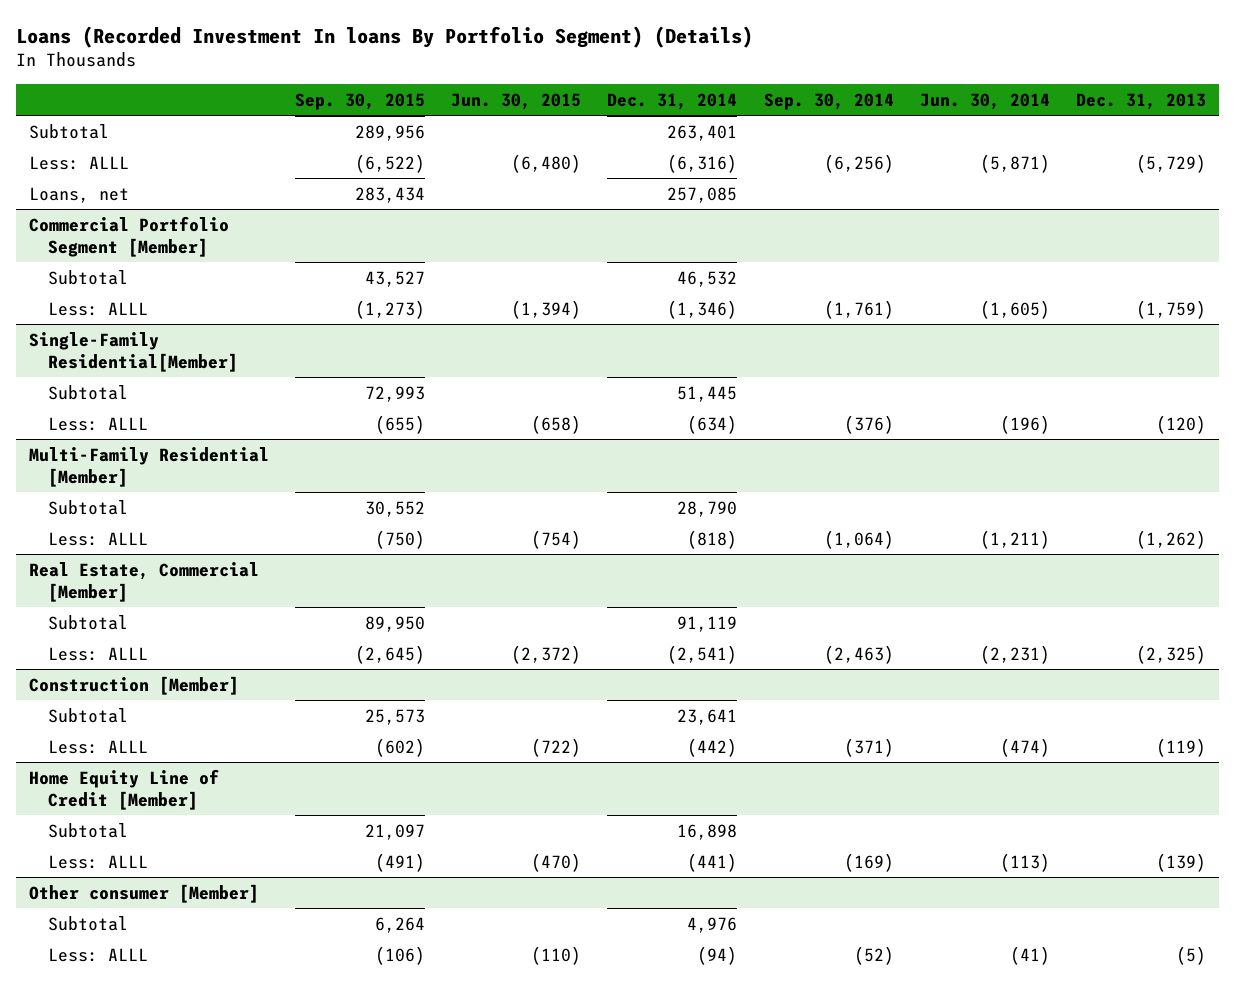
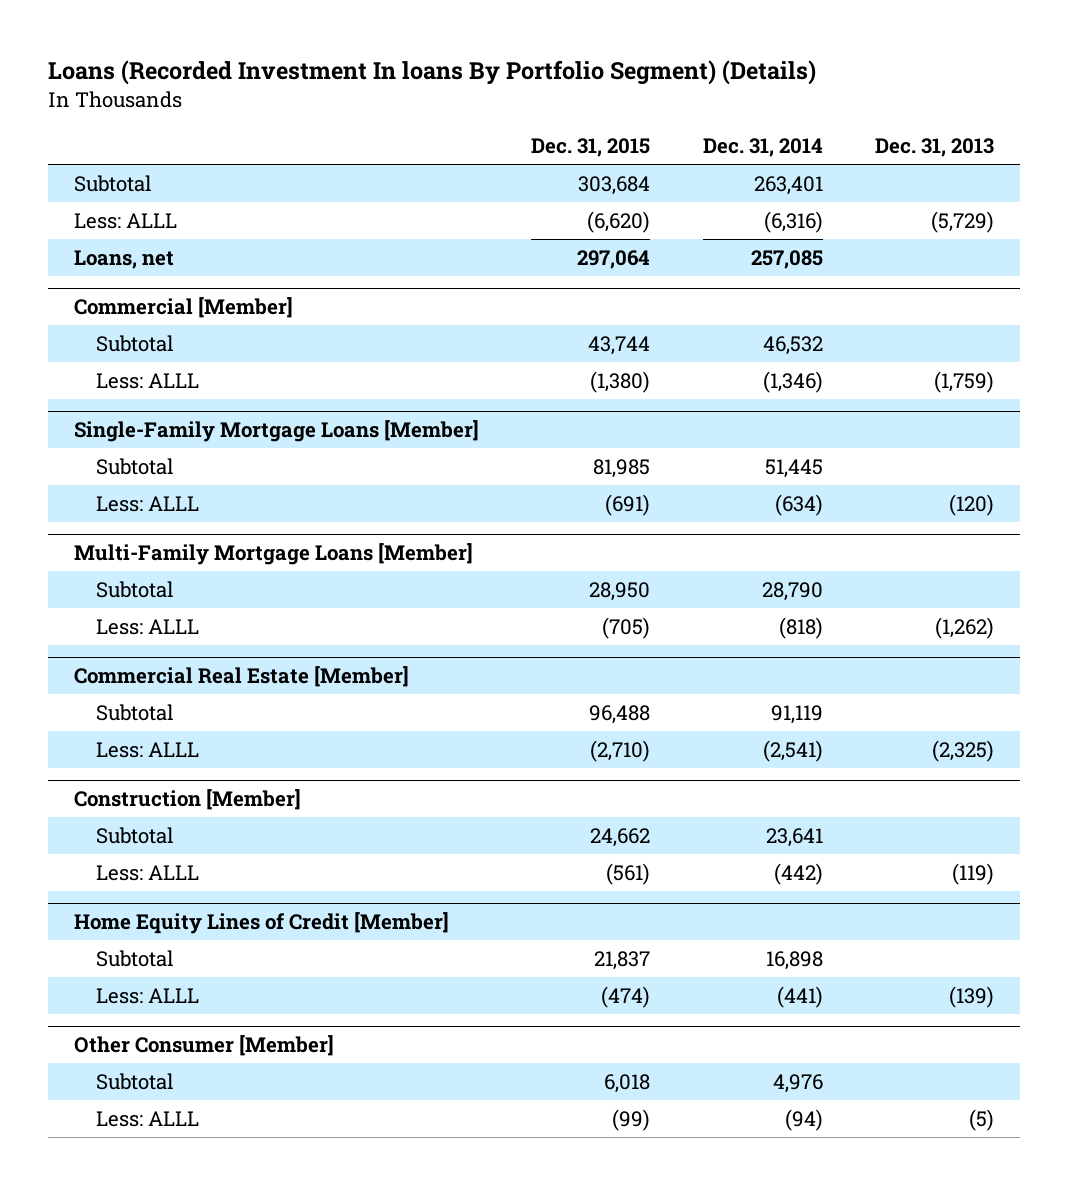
- | Sep. 30, 2015 | Jun. 30, 2015 | Dec. 31, 2014 | Sep. 30, 2014 | Jun. 30, 2014 | Dec. 31, 2013
+ | Dec. 31, 2015 | Dec. 31, 2014 | Dec. 31, 2013
- Commercial Portfolio Segment [Member]
+ Commercial [Member]
- Single-Family Residential[Member]
+ Single-Family Mortgage Loans [Member]
- Multi-Family Residential [Member]
+ Multi-Family Mortgage Loans [Member]
- Real Estate, Commercial [Member]
+ Commercial Real Estate [Member]
- Home Equity Line of Credit [Member]
+ Home Equity Lines of Credit [Member]
- Other consumer [Member]
+ Other Consumer [Member]

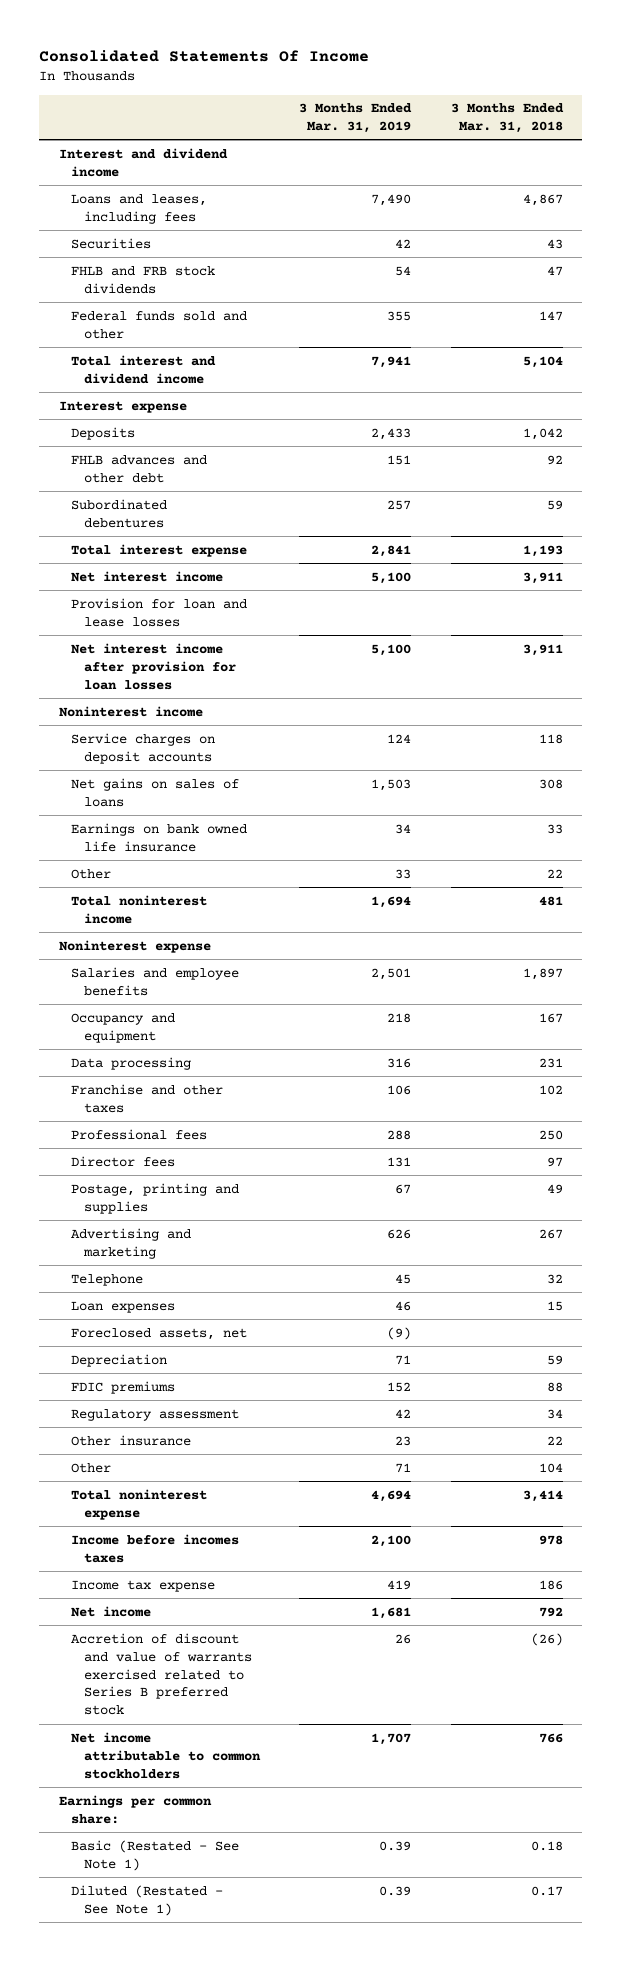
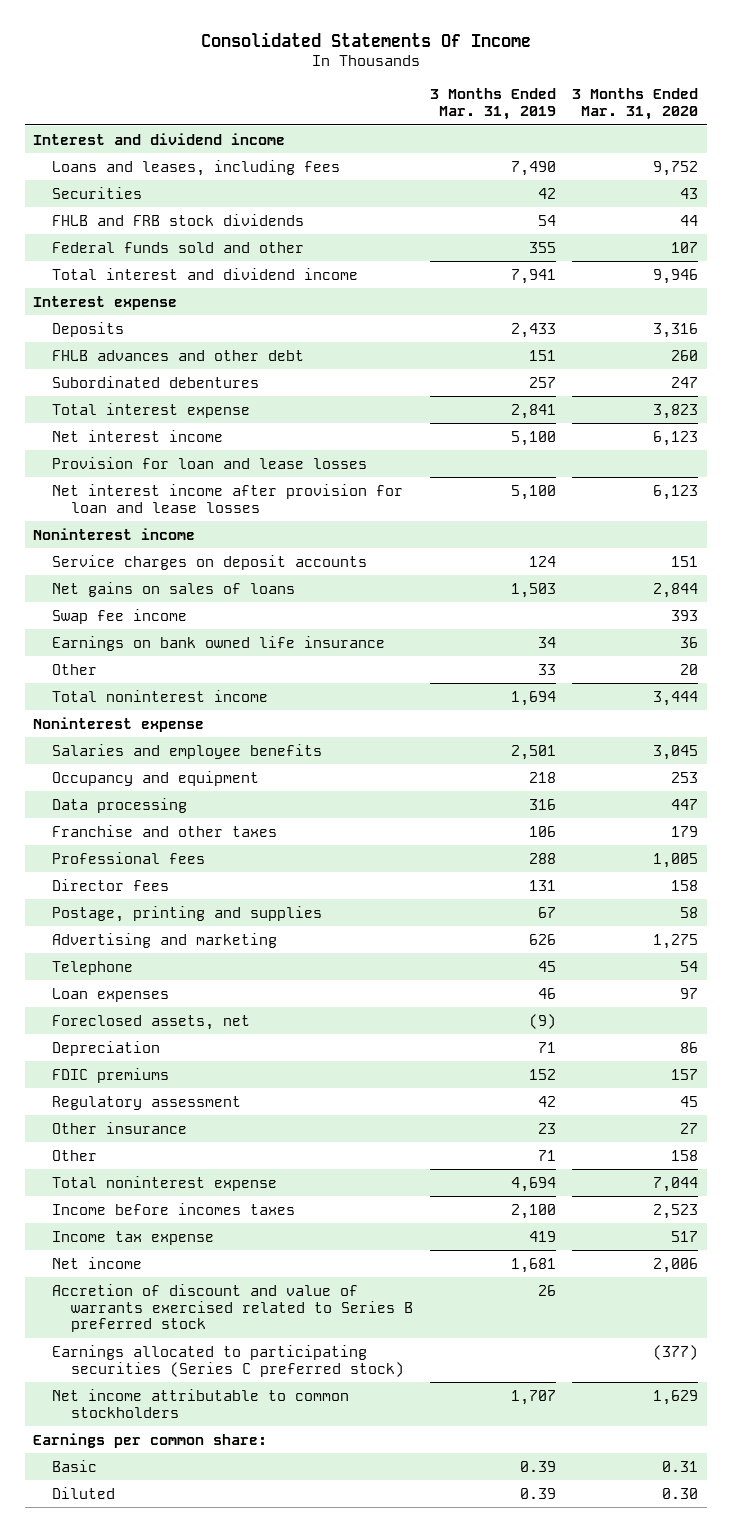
- | 3 Months Ended Mar. 31, 2019 | 3 Months Ended Mar. 31, 2018
+ | 3 Months Ended Mar. 31, 2019 | 3 Months Ended Mar. 31, 2020
- Net interest income after provision for loan losses | 5,100 | 3,911
+ Net interest income after provision for loan and lease losses | 5,100 | 6,123
+ Swap fee income | | 393
+ Earnings allocated to participating securities (Series C preferred stock) | | (377)
- Basic (Restated - See Note 1) | 0.39 | 0.18
- Diluted (Restated - See Note 1) | 0.39 | 0.17
+ Basic | 0.39 | 0.31
+ Diluted | 0.39 | 0.30

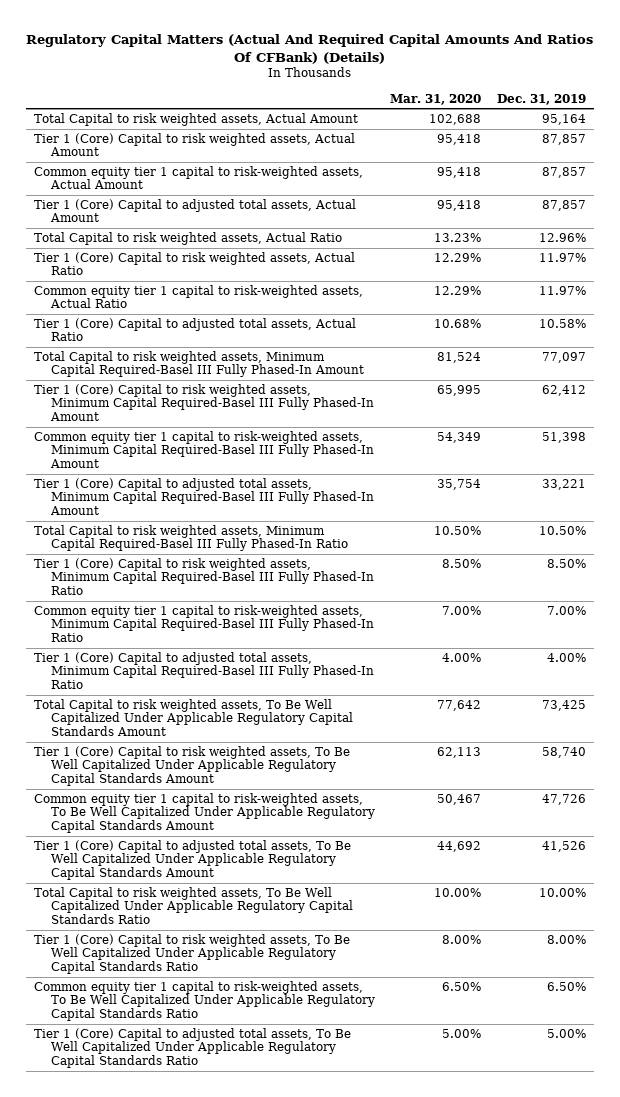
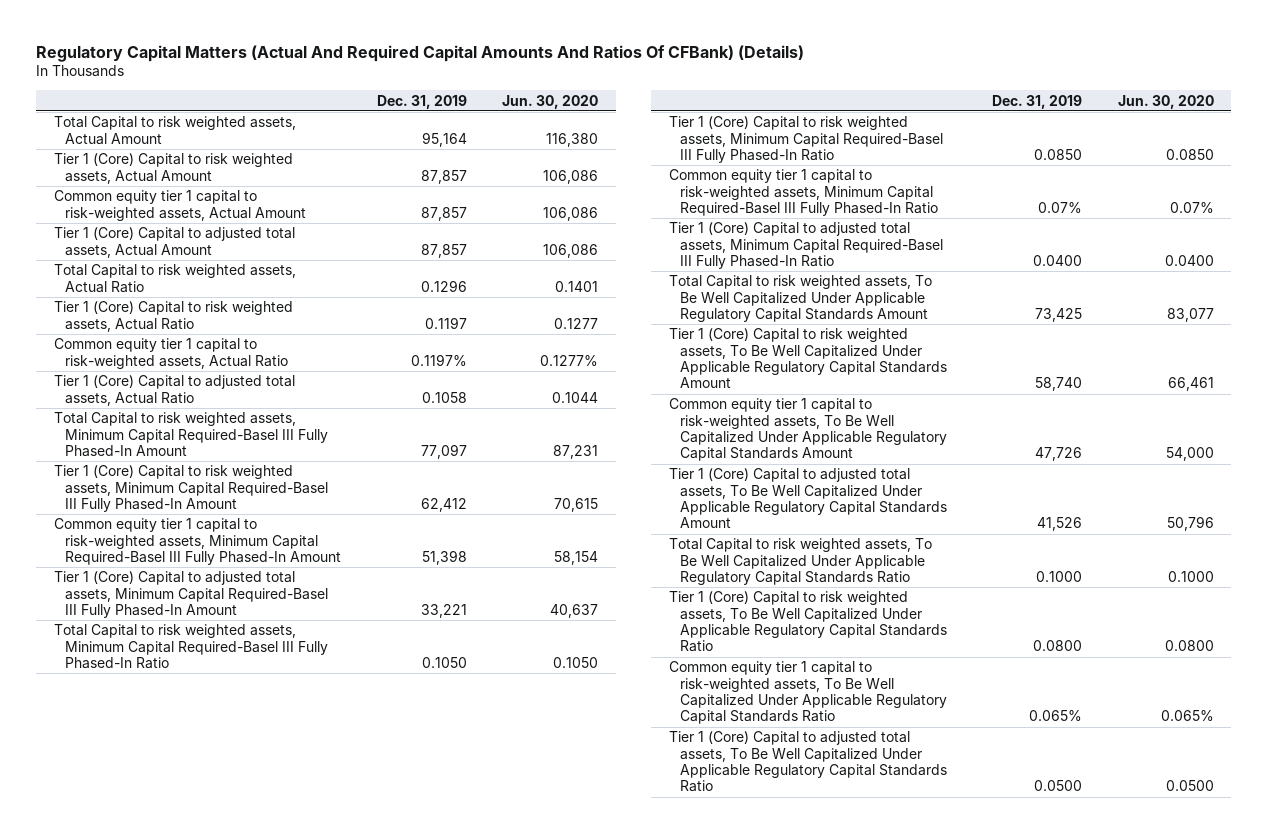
- | Mar. 31, 2020 | Dec. 31, 2019
+ | Dec. 31, 2019 | Jun. 30, 2020
- Total Capital to risk weighted assets, Actual Ratio | 13.23% | 12.96%
- Tier 1 (Core) Capital to risk weighted assets, Actual Ratio | 12.29% | 11.97%
- Common equity tier 1 capital to risk-weighted assets, Actual Ratio | 12.29% | 11.97%
- Tier 1 (Core) Capital to adjusted total assets, Actual Ratio | 10.68% | 10.58%
+ Total Capital to risk weighted assets, Actual Ratio | 0.1296 | 0.1401
+ Tier 1 (Core) Capital to risk weighted assets, Actual Ratio | 0.1197 | 0.1277
+ Common equity tier 1 capital to risk-weighted assets, Actual Ratio | 0.1197% | 0.1277%
+ Tier 1 (Core) Capital to adjusted total assets, Actual Ratio | 0.1058 | 0.1044
- Total Capital to risk weighted assets, Minimum Capital Required-Basel III Fully Phased-In Ratio | 10.50% | 10.50%
- Tier 1 (Core) Capital to risk weighted assets, Minimum Capital Required-Basel III Fully Phased-In Ratio | 8.50% | 8.50%
- Common equity tier 1 capital to risk-weighted assets, Minimum Capital Required-Basel III Fully Phased-In Ratio | 7.00% | 7.00%
- Tier 1 (Core) Capital to adjusted total assets, Minimum Capital Required-Basel III Fully Phased-In Ratio | 4.00% | 4.00%
+ Total Capital to risk weighted assets, Minimum Capital Required-Basel III Fully Phased-In Ratio | 0.1050 | 0.1050
+ Tier 1 (Core) Capital to risk weighted assets, Minimum Capital Required-Basel III Fully Phased-In Ratio | 0.0850 | 0.0850
+ Common equity tier 1 capital to risk-weighted assets, Minimum Capital Required-Basel III Fully Phased-In Ratio | 0.07% | 0.07%
+ Tier 1 (Core) Capital to adjusted total assets, Minimum Capital Required-Basel III Fully Phased-In Ratio | 0.0400 | 0.0400
- Total Capital to risk weighted assets, To Be Well Capitalized Under Applicable Regulatory Capital Standards Ratio | 10.00% | 10.00%
- Tier 1 (Core) Capital to risk weighted assets, To Be Well Capitalized Under Applicable Regulatory Capital Standards Ratio | 8.00% | 8.00%
- Common equity tier 1 capital to risk-weighted assets, To Be Well Capitalized Under Applicable Regulatory Capital Standards Ratio | 6.50% | 6.50%
- Tier 1 (Core) Capital to adjusted total assets, To Be Well Capitalized Under Applicable Regulatory Capital Standards Ratio | 5.00% | 5.00%
+ Total Capital to risk weighted assets, To Be Well Capitalized Under Applicable Regulatory Capital Standards Ratio | 0.1000 | 0.1000
+ Tier 1 (Core) Capital to risk weighted assets, To Be Well Capitalized Under Applicable Regulatory Capital Standards Ratio | 0.0800 | 0.0800
+ Common equity tier 1 capital to risk-weighted assets, To Be Well Capitalized Under Applicable Regulatory Capital Standards Ratio | 0.065% | 0.065%
+ Tier 1 (Core) Capital to adjusted total assets, To Be Well Capitalized Under Applicable Regulatory Capital Standards Ratio | 0.0500 | 0.0500

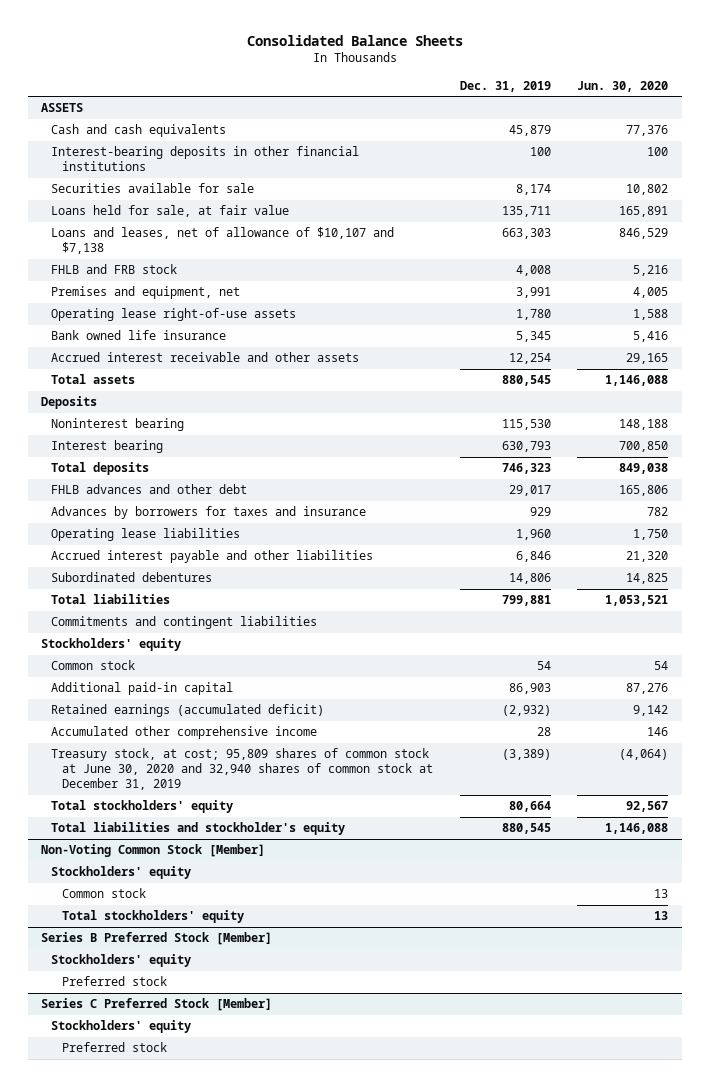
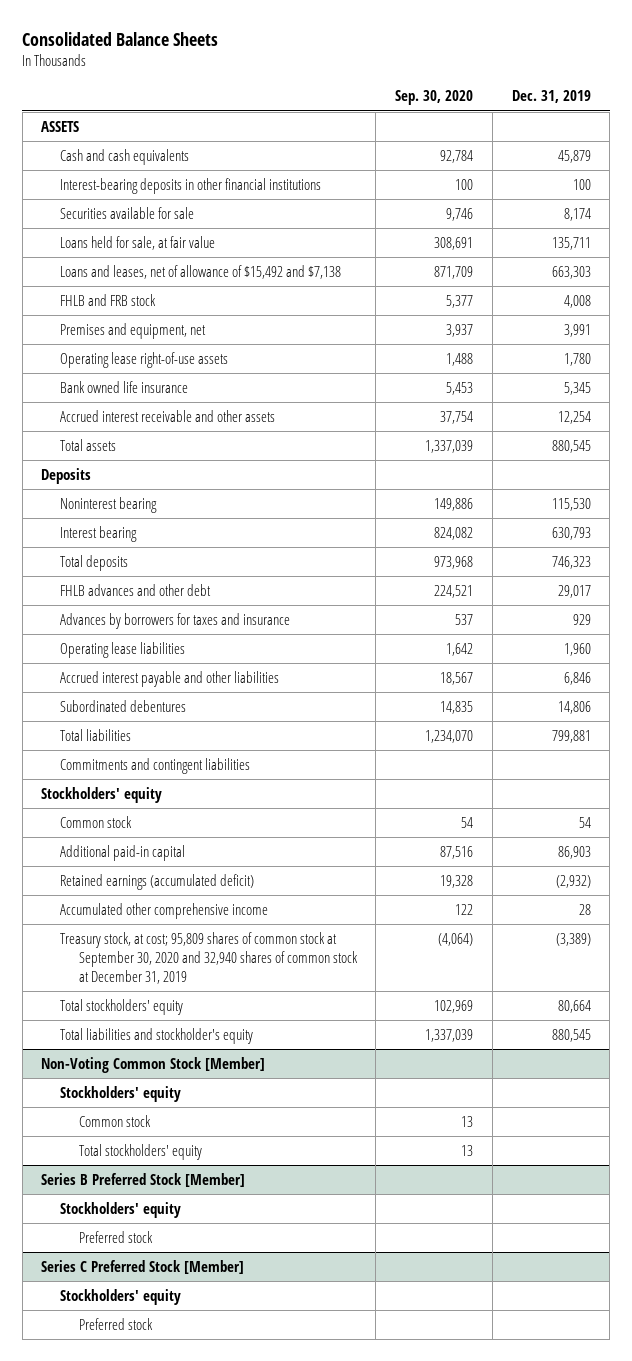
- | Dec. 31, 2019 | Jun. 30, 2020
+ | Sep. 30, 2020 | Dec. 31, 2019
- Loans and leases, net of allowance of $10,107 and $7,138 | 663,303 | 846,529
+ Loans and leases, net of allowance of $15,492 and $7,138 | 871,709 | 663,303
- Treasury stock, at cost; 95,809 shares of common stock at June 30, 2020 and 32,940 shares of common stock at December 31, 2019 | (3,389) | (4,064)
+ Treasury stock, at cost; 95,809 shares of common stock at September 30, 2020 and 32,940 shares of common stock at December 31, 2019 | (4,064) | (3,389)

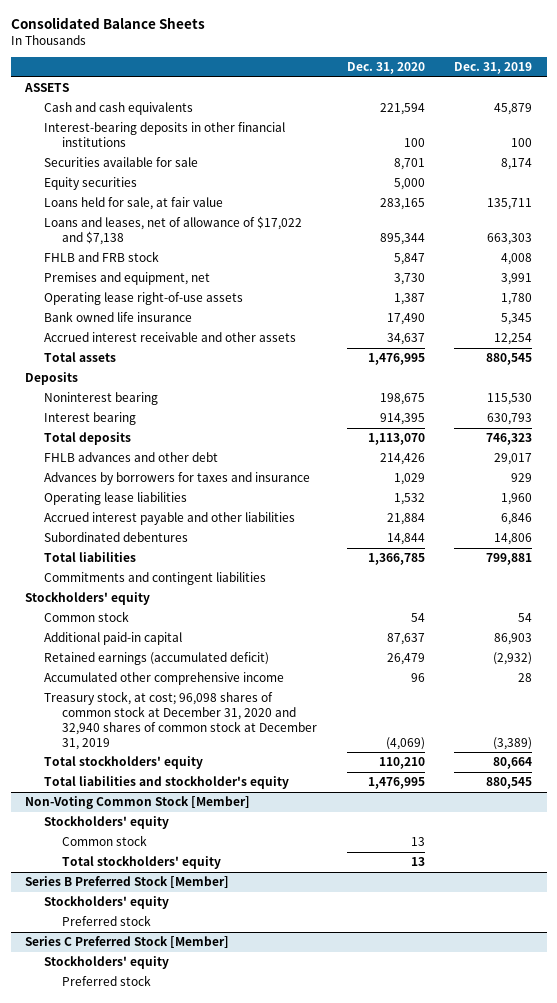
- | Sep. 30, 2020 | Dec. 31, 2019
+ | Dec. 31, 2020 | Dec. 31, 2019
+ Equity securities | 5,000 |
- Loans and leases, net of allowance of $15,492 and $7,138 | 871,709 | 663,303
+ Loans and leases, net of allowance of $17,022 and $7,138 | 895,344 | 663,303
- Treasury stock, at cost; 95,809 shares of common stock at September 30, 2020 and 32,940 shares of common stock at December 31, 2019 | (4,064) | (3,389)
+ Treasury stock, at cost; 96,098 shares of common stock at December 31, 2020 and 32,940 shares of common stock at December 31, 2019 | (4,069) | (3,389)

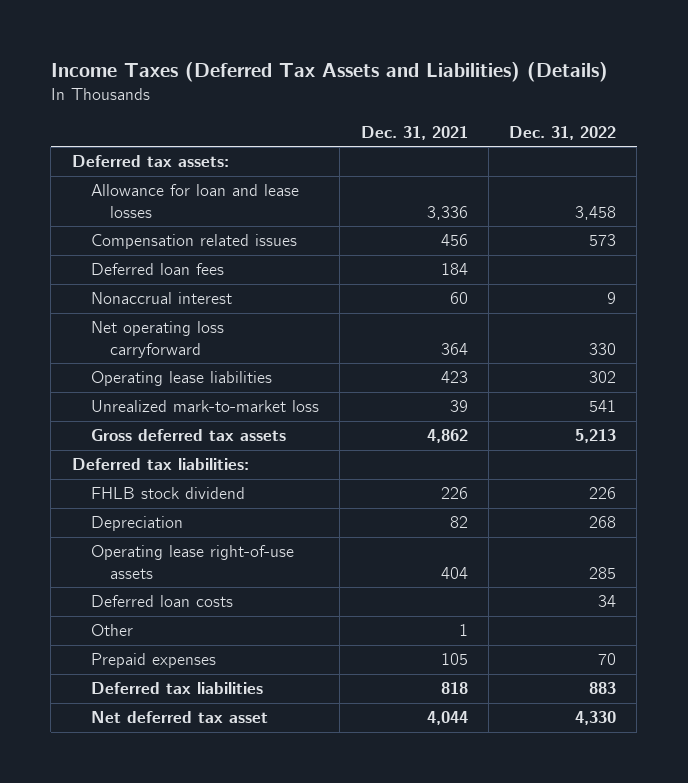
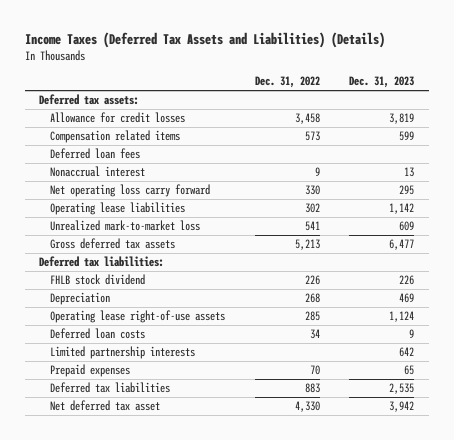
- | Dec. 31, 2021 | Dec. 31, 2022
+ | Dec. 31, 2022 | Dec. 31, 2023
- Allowance for loan and lease losses | 3,336 | 3,458
- Compensation related issues | 456 | 573
+ Allowance for credit losses | 3,458 | 3,819
+ Compensation related items | 573 | 599
- Net operating loss carryforward | 364 | 330
+ Net operating loss carry forward | 330 | 295
- Other | 1 |
+ Limited partnership interests | | 642

